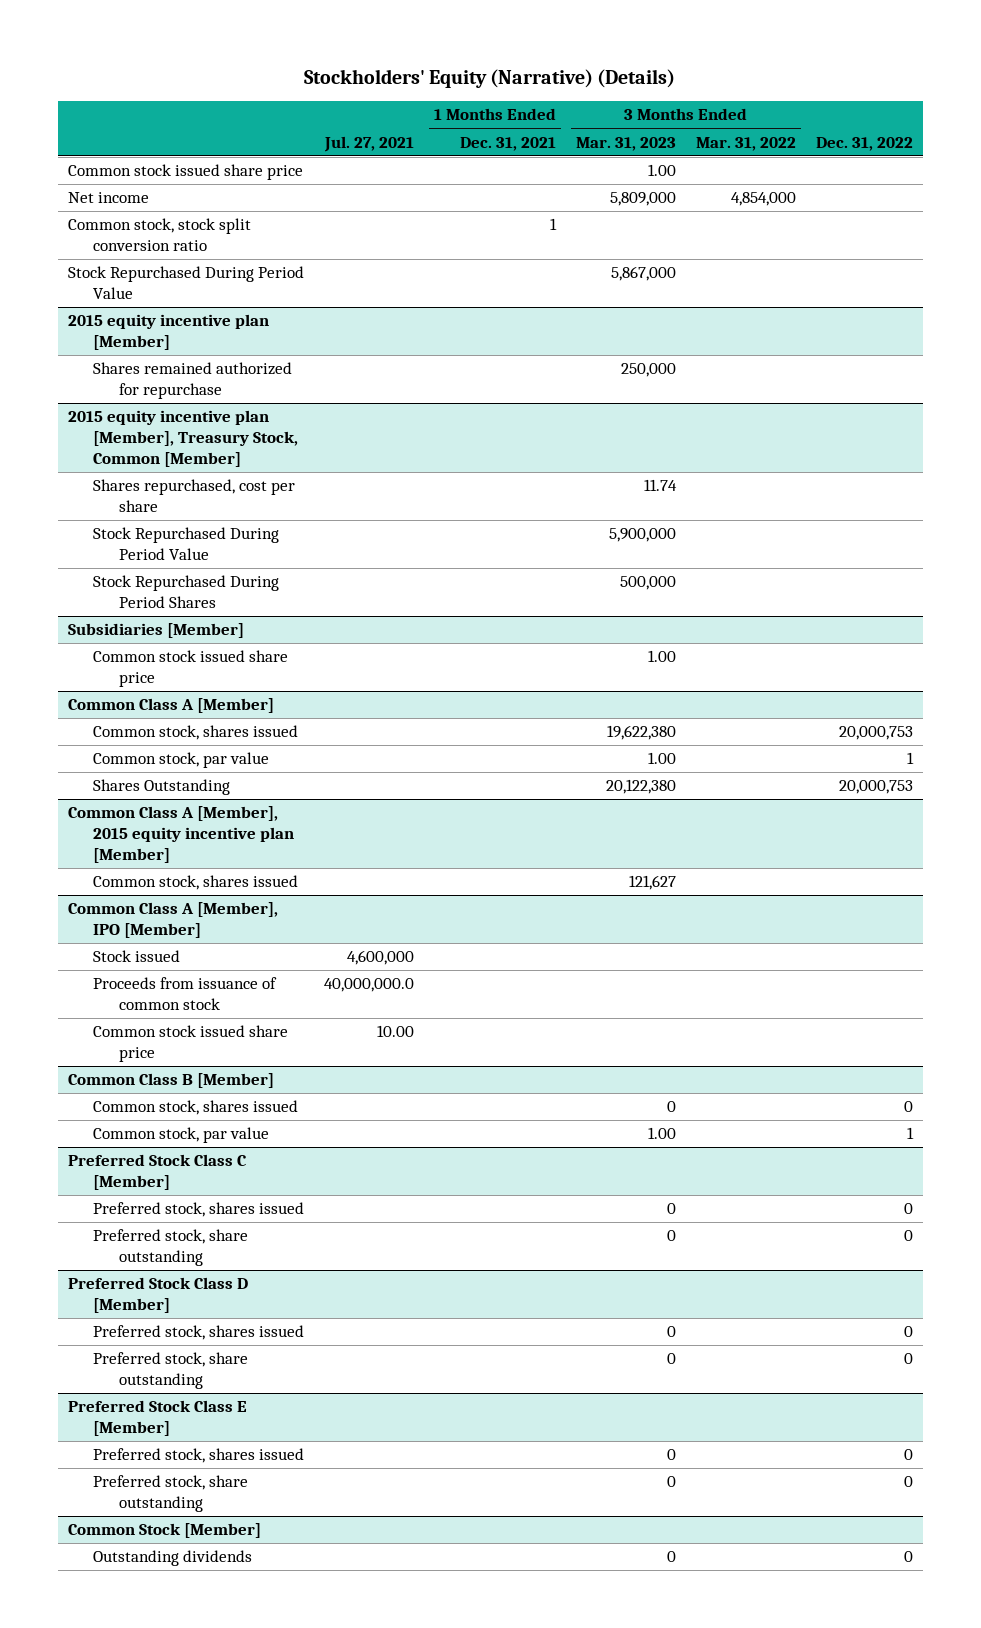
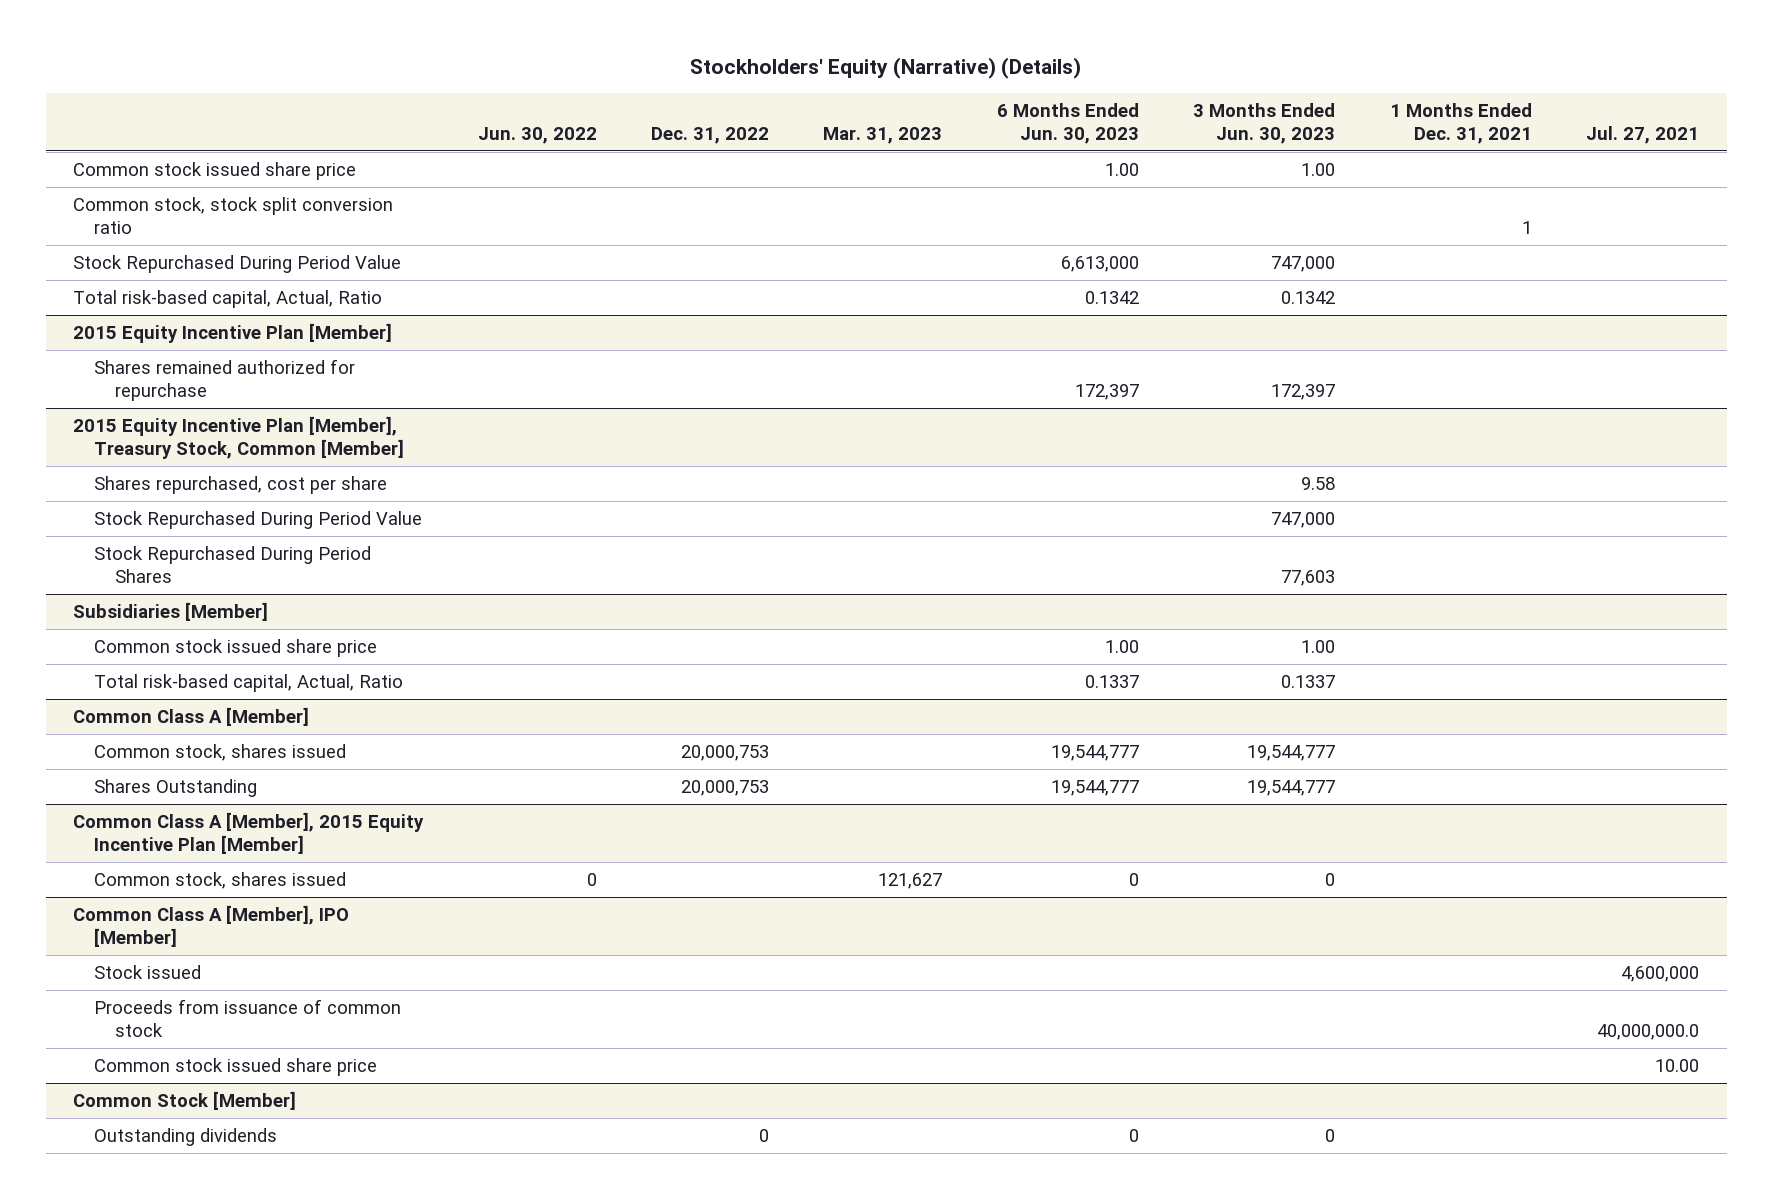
- | Jul. 27, 2021 | 1 Months Ended Dec. 31, 2021 | 3 Months Ended Mar. 31, 2023 | 3 Months Ended Mar. 31, 2022 | Dec. 31, 2022
+ | Jun. 30, 2022 | Dec. 31, 2022 | Mar. 31, 2023 | 6 Months Ended Jun. 30, 2023 | 3 Months Ended Jun. 30, 2023 | 1 Months Ended Dec. 31, 2021 | Jul. 27, 2021
- Net income | | | 5,809,000 | 4,854,000 |
- 2015 equity incentive plan [Member]
+ Total risk-based capital, Actual, Ratio | | | | 0.1342 | 0.1342 | |
+ 2015 Equity Incentive Plan [Member]
- 2015 equity incentive plan [Member], Treasury Stock, Common [Member]
+ 2015 Equity Incentive Plan [Member], Treasury Stock, Common [Member]
@ Subsidiaries [Member]
+ Total risk-based capital, Actual, Ratio | | | | 0.1337 | 0.1337 | |
@ Common Class A [Member]
- Common stock, par value | | | 1.00 | | 1
- Common Class A [Member], 2015 equity incentive plan [Member]
+ Common Class A [Member], 2015 Equity Incentive Plan [Member]
- Common Class B [Member]
- Common stock, shares issued | | | 0 | | 0
- Common stock, par value | | | 1.00 | | 1
- Preferred Stock Class C [Member]
- Preferred stock, shares issued | | | 0 | | 0
- Preferred stock, share outstanding | | | 0 | | 0
- Preferred Stock Class D [Member]
- Preferred stock, shares issued | | | 0 | | 0
- Preferred stock, share outstanding | | | 0 | | 0
- Preferred Stock Class E [Member]
- Preferred stock, shares issued | | | 0 | | 0
- Preferred stock, share outstanding | | | 0 | | 0

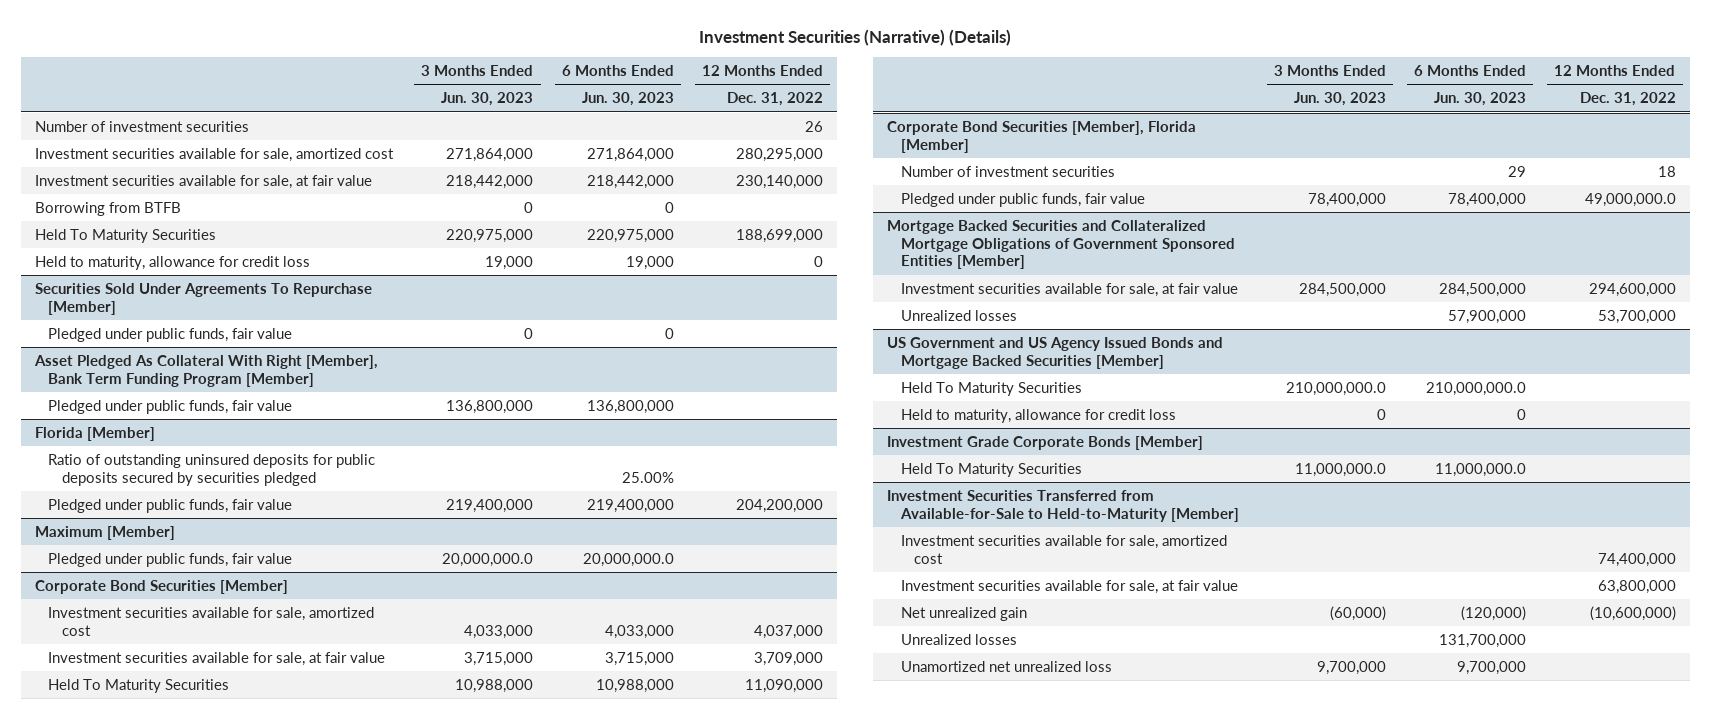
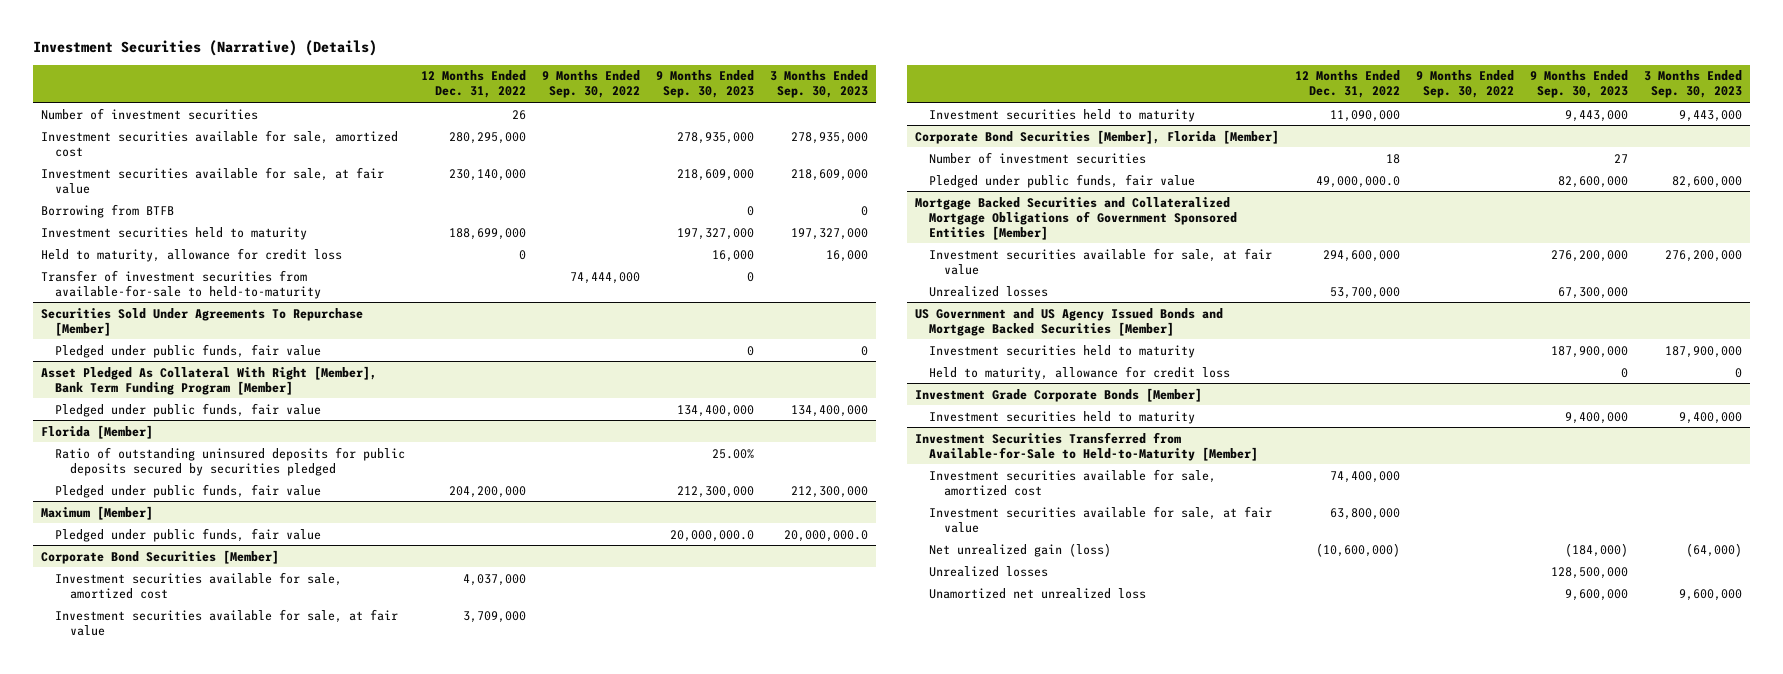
- | 3 Months Ended Jun. 30, 2023 | 6 Months Ended Jun. 30, 2023 | 12 Months Ended Dec. 31, 2022
+ | 12 Months Ended Dec. 31, 2022 | 9 Months Ended Sep. 30, 2022 | 9 Months Ended Sep. 30, 2023 | 3 Months Ended Sep. 30, 2023
- Held To Maturity Securities | 220,975,000 | 220,975,000 | 188,699,000
+ Investment securities held to maturity | 188,699,000 | | 197,327,000 | 197,327,000
+ Transfer of investment securities from available-for-sale to held-to-maturity | | 74,444,000 | 0 |
@ Corporate Bond Securities [Member]
- Held To Maturity Securities | 10,988,000 | 10,988,000 | 11,090,000
+ Investment securities held to maturity | 11,090,000 | | 9,443,000 | 9,443,000
@ US Government and US Agency Issued Bonds and Mortgage Backed Securities [Member]
- Held To Maturity Securities | 210,000,000.0 | 210,000,000.0 |
+ Investment securities held to maturity | | | 187,900,000 | 187,900,000
@ Investment Grade Corporate Bonds [Member]
- Held To Maturity Securities | 11,000,000.0 | 11,000,000.0 |
+ Investment securities held to maturity | | | 9,400,000 | 9,400,000
@ Investment Securities Transferred from Available-for-Sale to Held-to-Maturity [Member]
- Net unrealized gain | (60,000) | (120,000) | (10,600,000)
+ Net unrealized gain (loss) | (10,600,000) | | (184,000) | (64,000)

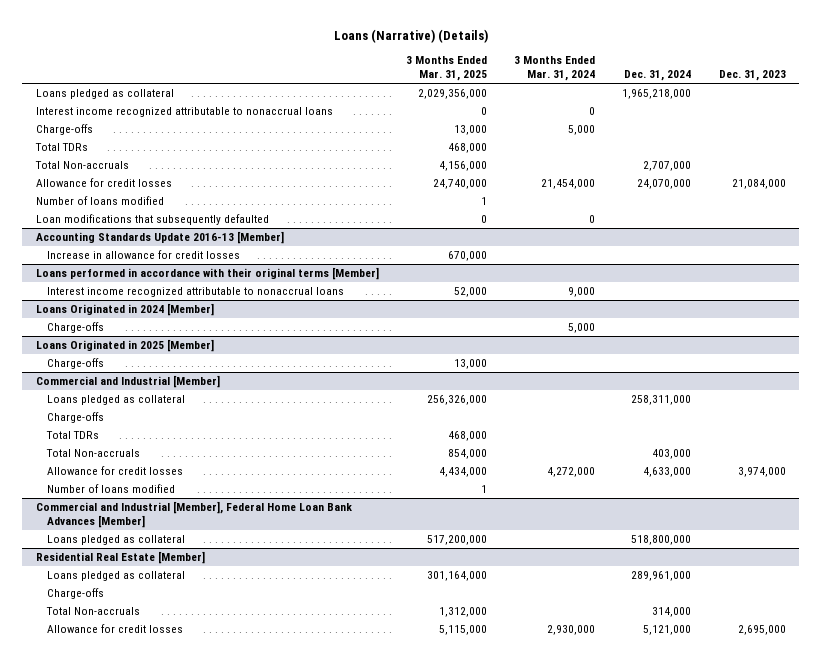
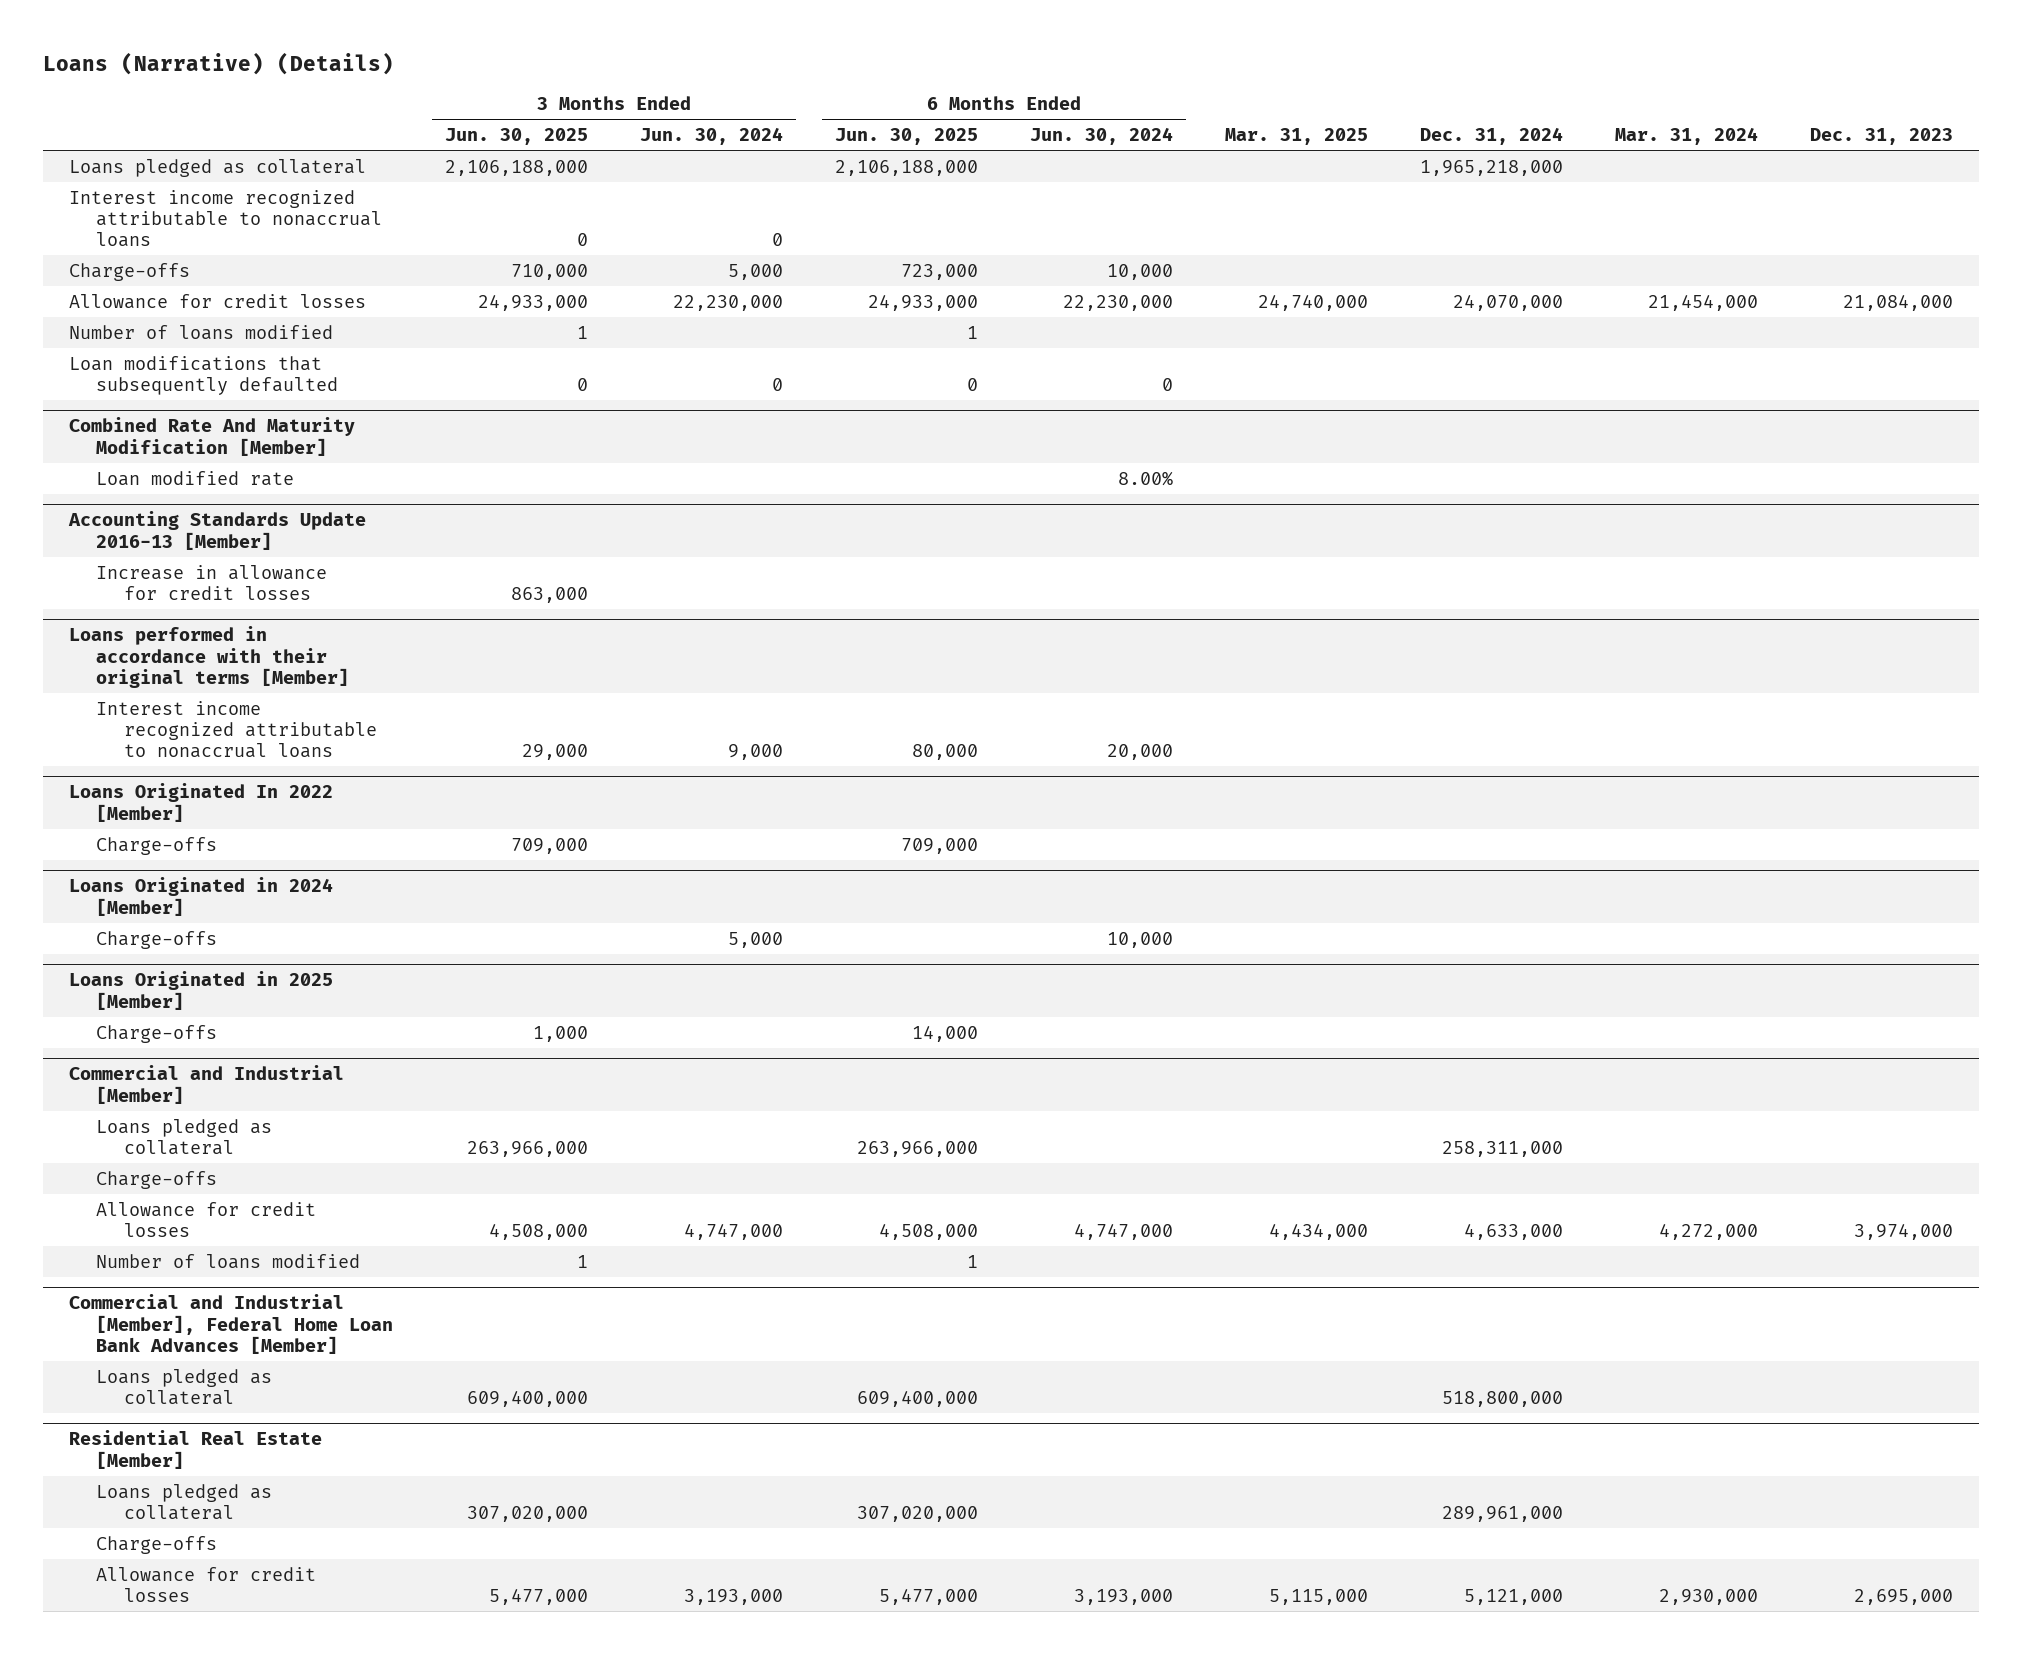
- | 3 Months Ended Mar. 31, 2025 | 3 Months Ended Mar. 31, 2024 | Dec. 31, 2024 | Dec. 31, 2023
+ | 3 Months Ended Jun. 30, 2025 | 3 Months Ended Jun. 30, 2024 | 6 Months Ended Jun. 30, 2025 | 6 Months Ended Jun. 30, 2024 | Mar. 31, 2025 | Dec. 31, 2024 | Mar. 31, 2024 | Dec. 31, 2023
- Total TDRs | 468,000 | | |
- Total Non-accruals | 4,156,000 | | 2,707,000 |
+ Combined Rate And Maturity Modification [Member]
+ Loan modified rate | | | | 8.00% | | | |
+ Loans Originated In 2022 [Member]
+ Charge-offs | 709,000 | | 709,000 | | | | |
@ Commercial and Industrial [Member]
- Total TDRs | 468,000 | | |
- Total Non-accruals | 854,000 | | 403,000 |
@ Residential Real Estate [Member]
- Total Non-accruals | 1,312,000 | | 314,000 |

